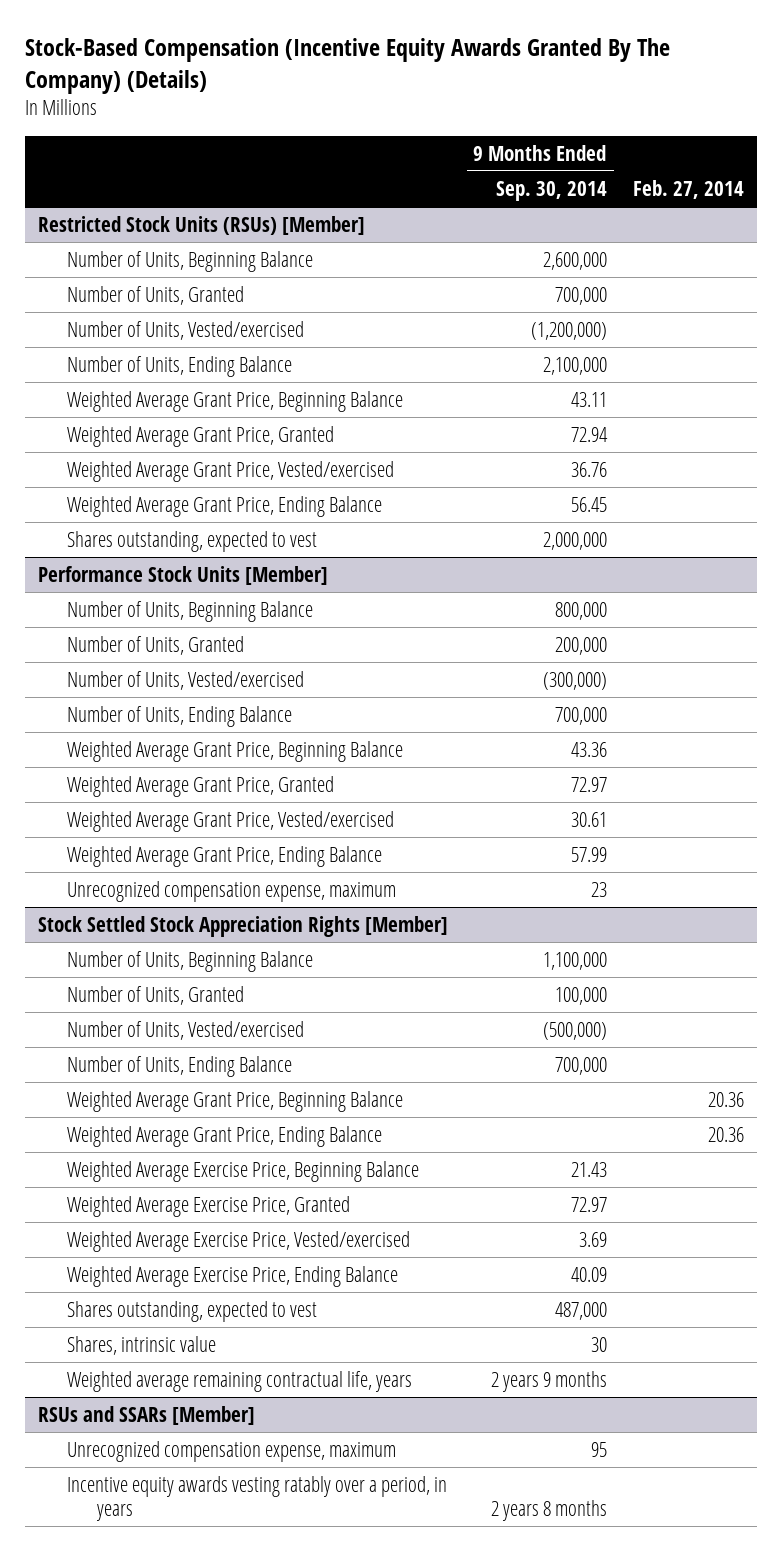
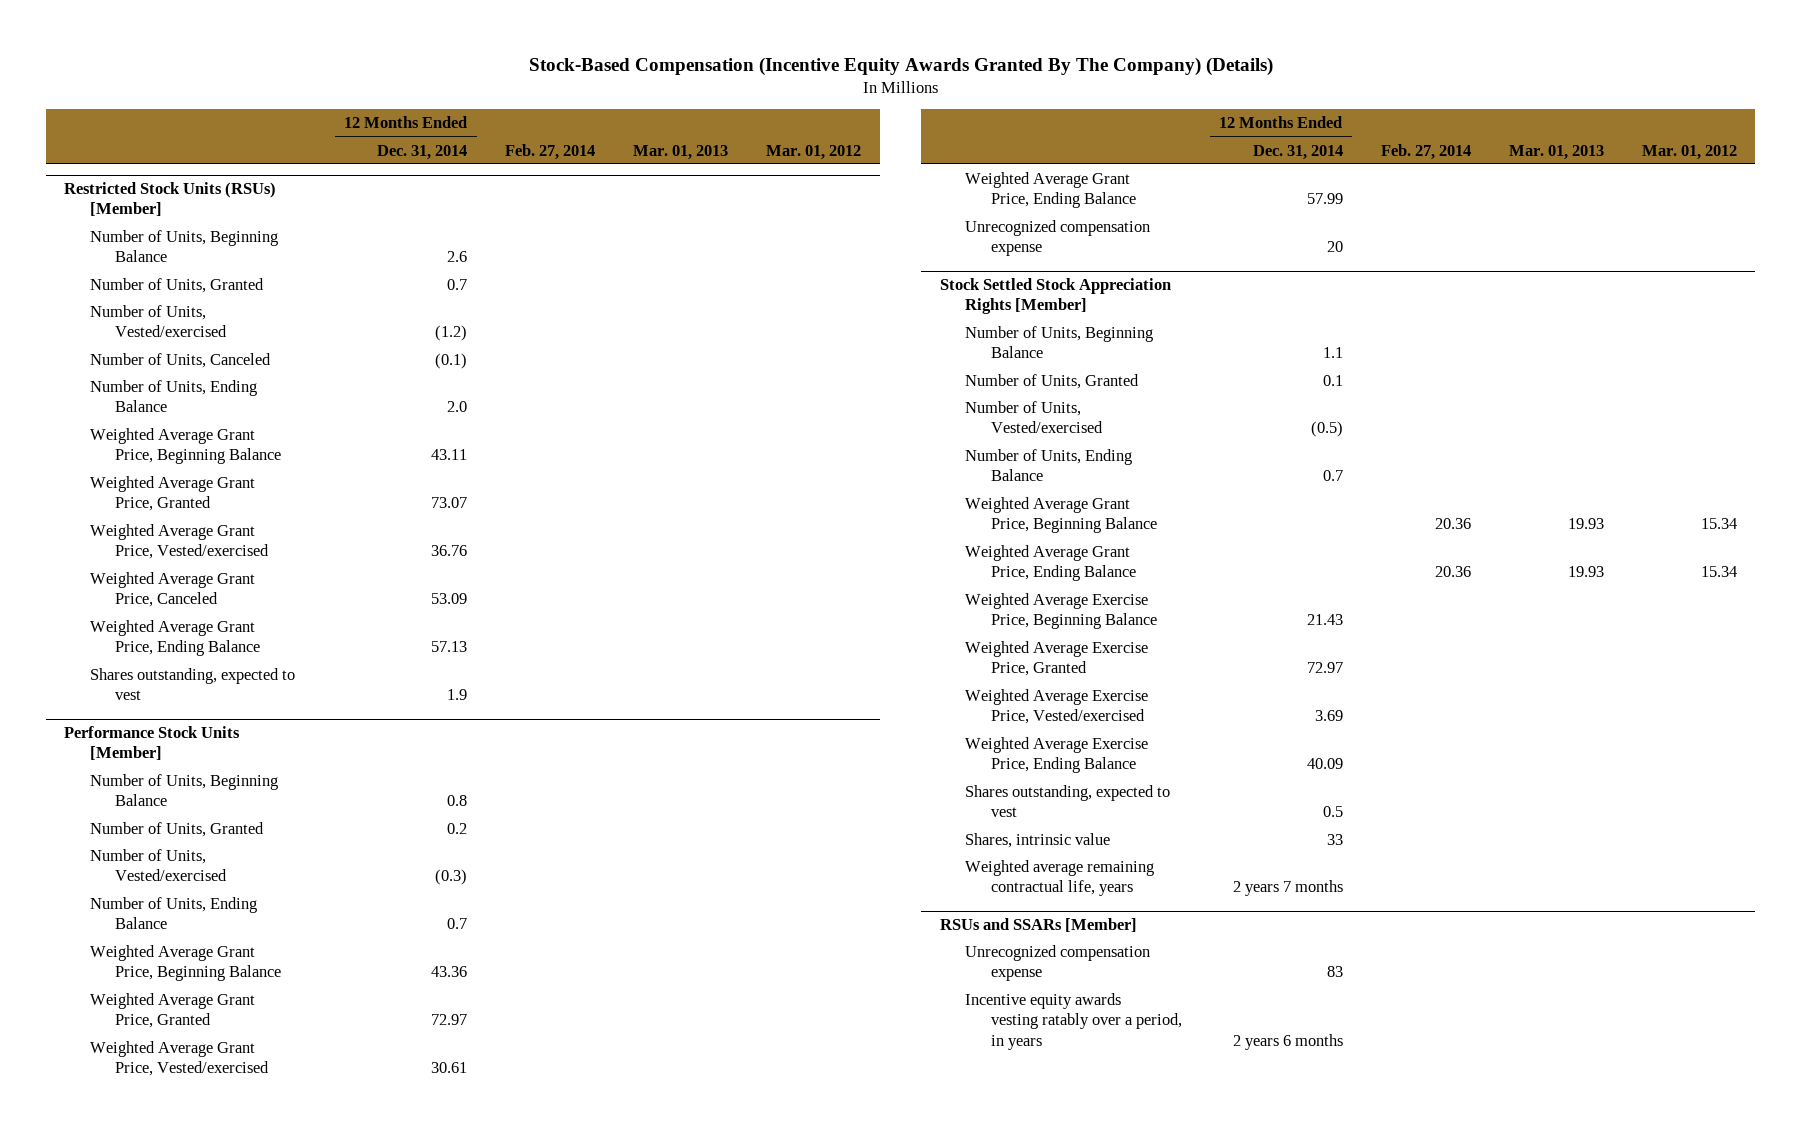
- | 9 Months Ended Sep. 30, 2014 | Feb. 27, 2014
+ | 12 Months Ended Dec. 31, 2014 | Feb. 27, 2014 | Mar. 01, 2013 | Mar. 01, 2012
@ Restricted Stock Units (RSUs) [Member]
+ Number of Units, Canceled | (0.1) | | |
+ Weighted Average Grant Price, Canceled | 53.09 | | |
@ Performance Stock Units [Member]
- Unrecognized compensation expense, maximum | 23 |
+ Unrecognized compensation expense | 20 | | |
@ RSUs and SSARs [Member]
- Unrecognized compensation expense, maximum | 95 |
+ Unrecognized compensation expense | 83 | | |

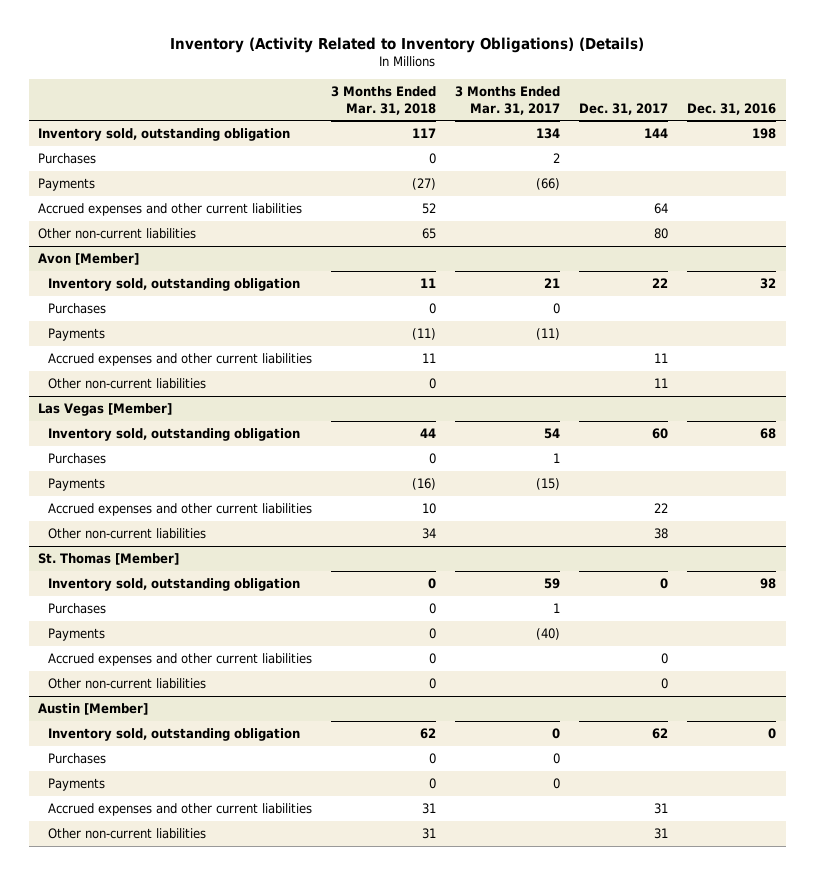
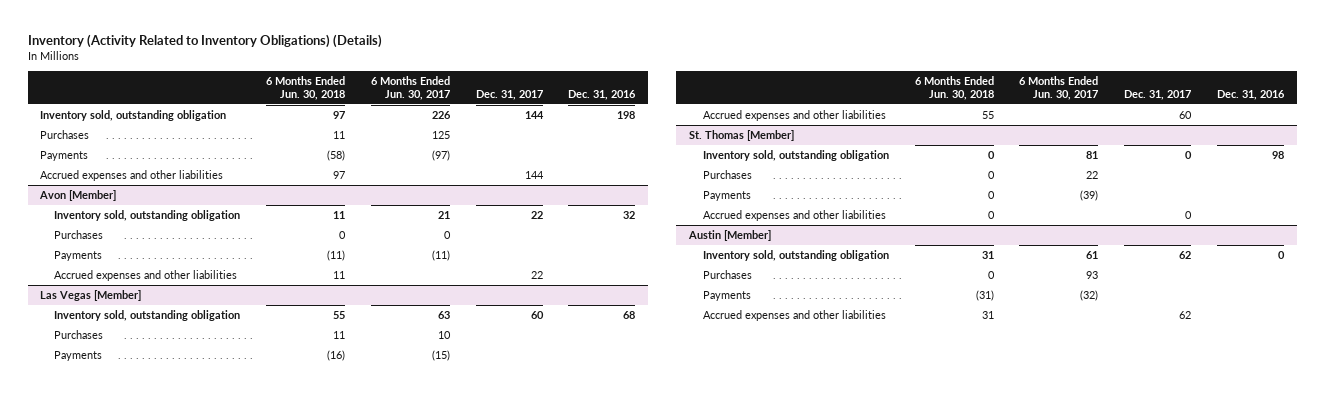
- | 3 Months Ended Mar. 31, 2018 | 3 Months Ended Mar. 31, 2017 | Dec. 31, 2017 | Dec. 31, 2016
+ | 6 Months Ended Jun. 30, 2018 | 6 Months Ended Jun. 30, 2017 | Dec. 31, 2017 | Dec. 31, 2016
- Accrued expenses and other current liabilities | 52 | | 64 |
- Other non-current liabilities | 65 | | 80 |
+ Accrued expenses and other liabilities | 97 | | 144 |
@ Avon [Member]
- Accrued expenses and other current liabilities | 11 | | 11 |
- Other non-current liabilities | 0 | | 11 |
+ Accrued expenses and other liabilities | 11 | | 22 |
@ Las Vegas [Member]
- Accrued expenses and other current liabilities | 10 | | 22 |
- Other non-current liabilities | 34 | | 38 |
+ Accrued expenses and other liabilities | 55 | | 60 |
@ St. Thomas [Member]
- Accrued expenses and other current liabilities | 0 | | 0 |
- Other non-current liabilities | 0 | | 0 |
+ Accrued expenses and other liabilities | 0 | | 0 |
@ Austin [Member]
- Accrued expenses and other current liabilities | 31 | | 31 |
- Other non-current liabilities | 31 | | 31 |
+ Accrued expenses and other liabilities | 31 | | 62 |

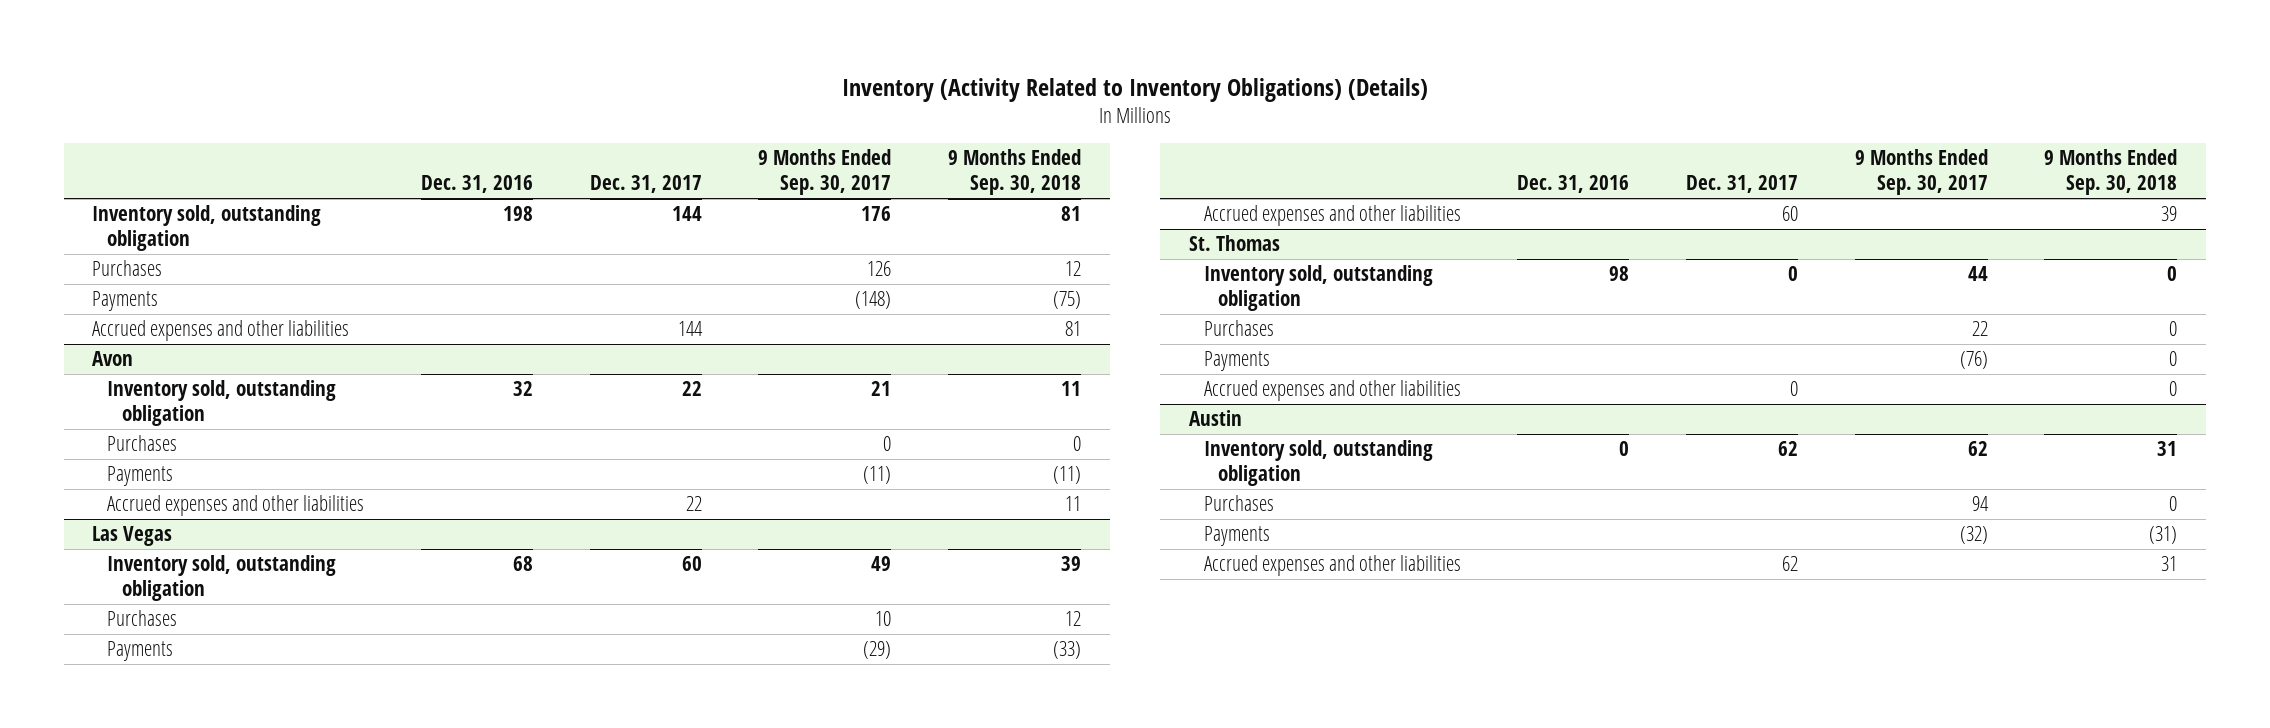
- | 6 Months Ended Jun. 30, 2018 | 6 Months Ended Jun. 30, 2017 | Dec. 31, 2017 | Dec. 31, 2016
+ | Dec. 31, 2016 | Dec. 31, 2017 | 9 Months Ended Sep. 30, 2017 | 9 Months Ended Sep. 30, 2018
- Avon [Member]
+ Avon
- Las Vegas [Member]
+ Las Vegas
- St. Thomas [Member]
+ St. Thomas
- Austin [Member]
+ Austin

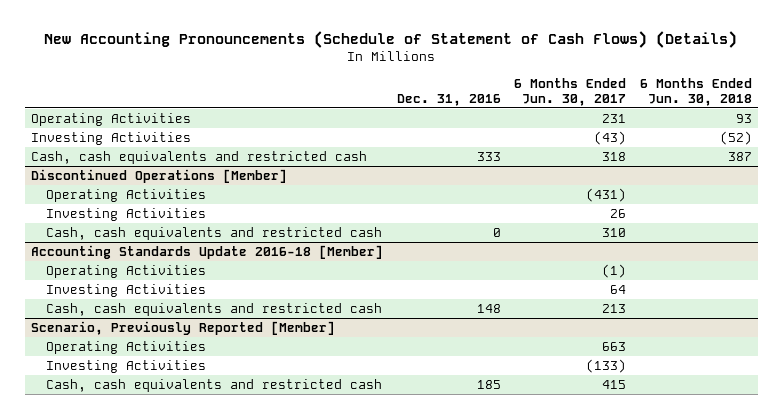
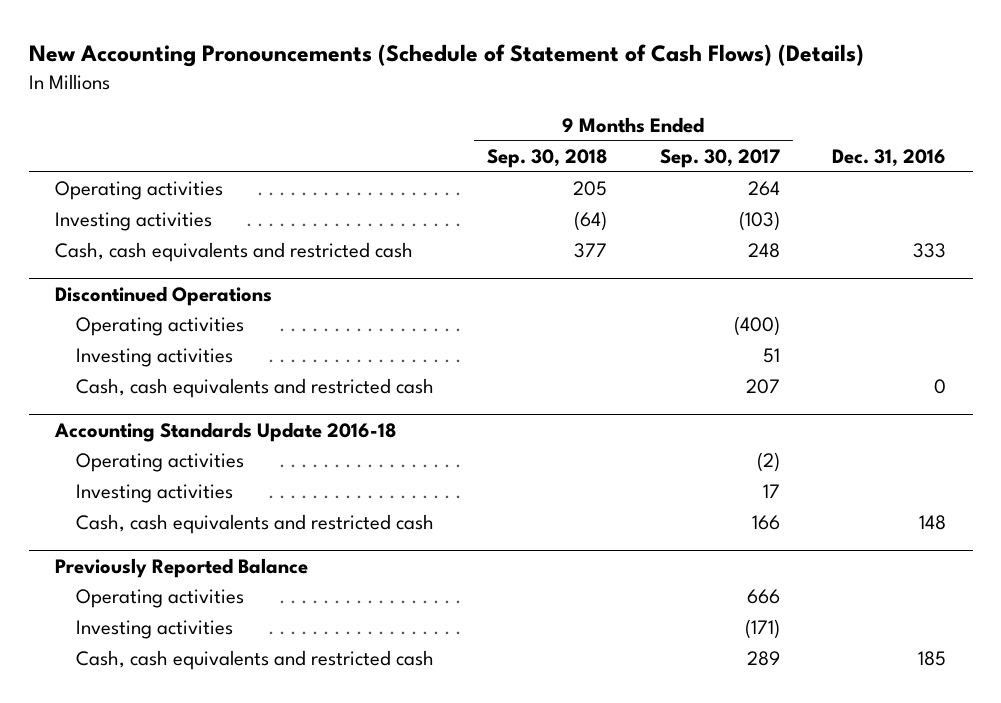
- | Dec. 31, 2016 | 6 Months Ended Jun. 30, 2017 | 6 Months Ended Jun. 30, 2018
+ | 9 Months Ended Sep. 30, 2018 | 9 Months Ended Sep. 30, 2017 | Dec. 31, 2016
- Operating Activities | | 231 | 93
- Investing Activities | | (43) | (52)
+ Operating activities | 205 | 264 |
+ Investing activities | (64) | (103) |
- Discontinued Operations [Member]
- Operating Activities | | (431) |
- Investing Activities | | 26 |
+ Discontinued Operations
+ Operating activities | | (400) |
+ Investing activities | | 51 |
- Accounting Standards Update 2016-18 [Member]
- Operating Activities | | (1) |
- Investing Activities | | 64 |
+ Accounting Standards Update 2016-18
+ Operating activities | | (2) |
+ Investing activities | | 17 |
- Scenario, Previously Reported [Member]
- Operating Activities | | 663 |
- Investing Activities | | (133) |
+ Previously Reported Balance
+ Operating activities | | 666 |
+ Investing activities | | (171) |

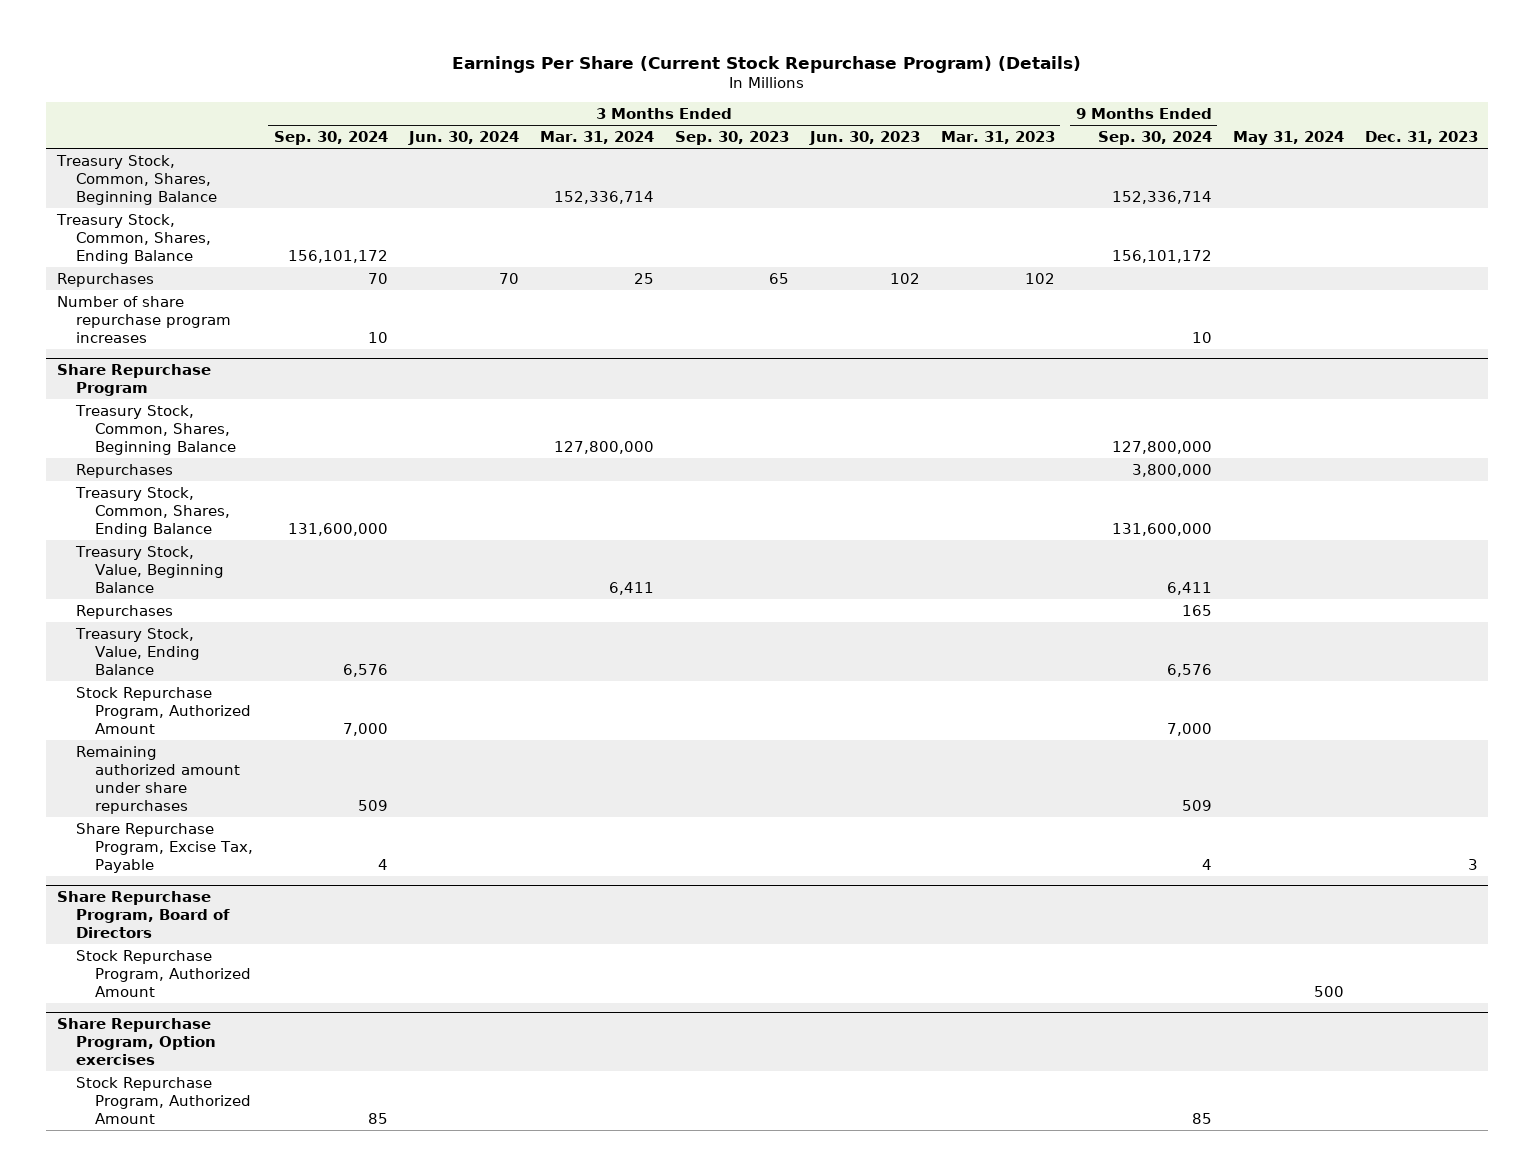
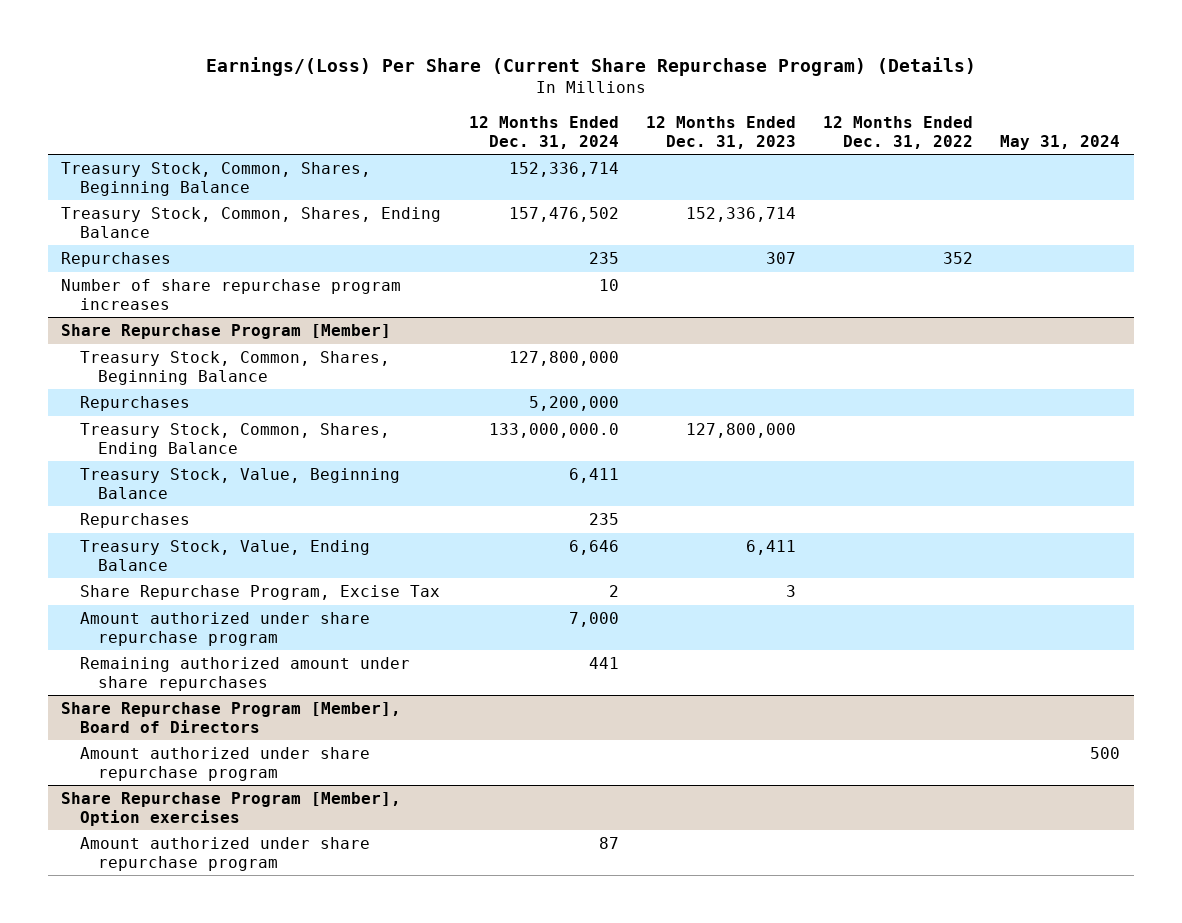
- Earnings Per Share (Current Stock Repurchase Program) (Details)
+ Earnings/(Loss) Per Share (Current Share Repurchase Program) (Details)
- | 3 Months Ended Sep. 30, 2024 | 3 Months Ended Jun. 30, 2024 | 3 Months Ended Mar. 31, 2024 | 3 Months Ended Sep. 30, 2023 | 3 Months Ended Jun. 30, 2023 | 3 Months Ended Mar. 31, 2023 | 9 Months Ended Sep. 30, 2024 | May 31, 2024 | Dec. 31, 2023
+ | 12 Months Ended Dec. 31, 2024 | 12 Months Ended Dec. 31, 2023 | 12 Months Ended Dec. 31, 2022 | May 31, 2024
- Share Repurchase Program
+ Share Repurchase Program [Member]
- Stock Repurchase Program, Authorized Amount | 7,000 | | | | | | 7,000 | |
+ Share Repurchase Program, Excise Tax | 2 | 3 | |
+ Amount authorized under share repurchase program | 7,000 | | |
- Share Repurchase Program, Excise Tax, Payable | 4 | | | | | | 4 | | 3
- Share Repurchase Program, Board of Directors
- Stock Repurchase Program, Authorized Amount | | | | | | | | 500 |
- Share Repurchase Program, Option exercises
- Stock Repurchase Program, Authorized Amount | 85 | | | | | | 85 | |
+ Share Repurchase Program [Member], Board of Directors
+ Amount authorized under share repurchase program | | | | 500
+ Share Repurchase Program [Member], Option exercises
+ Amount authorized under share repurchase program | 87 | | |

